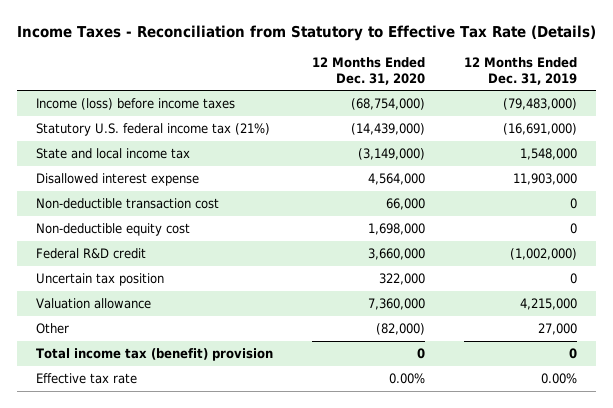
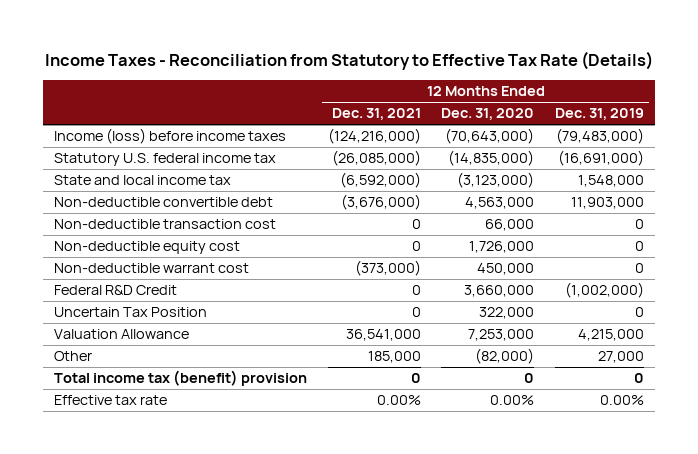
- | 12 Months Ended Dec. 31, 2020 | 12 Months Ended Dec. 31, 2019
+ | 12 Months Ended Dec. 31, 2021 | 12 Months Ended Dec. 31, 2020 | 12 Months Ended Dec. 31, 2019
- Income (loss) before income taxes | (68,754,000) | (79,483,000)
- Statutory U.S. federal income tax (21%) | (14,439,000) | (16,691,000)
- State and local income tax | (3,149,000) | 1,548,000
- Disallowed interest expense | 4,564,000 | 11,903,000
+ Income (loss) before income taxes | (124,216,000) | (70,643,000) | (79,483,000)
+ Statutory U.S. federal income tax | (26,085,000) | (14,835,000) | (16,691,000)
+ State and local income tax | (6,592,000) | (3,123,000) | 1,548,000
+ Non-deductible convertible debt | (3,676,000) | 4,563,000 | 11,903,000
- Non-deductible equity cost | 1,698,000 | 0
- Federal R&D credit | 3,660,000 | (1,002,000)
- Uncertain tax position | 322,000 | 0
- Valuation allowance | 7,360,000 | 4,215,000
+ Non-deductible equity cost | 0 | 1,726,000 | 0
+ Non-deductible warrant cost | (373,000) | 450,000 | 0
+ Federal R&D Credit | 0 | 3,660,000 | (1,002,000)
+ Uncertain Tax Position | 0 | 322,000 | 0
+ Valuation Allowance | 36,541,000 | 7,253,000 | 4,215,000

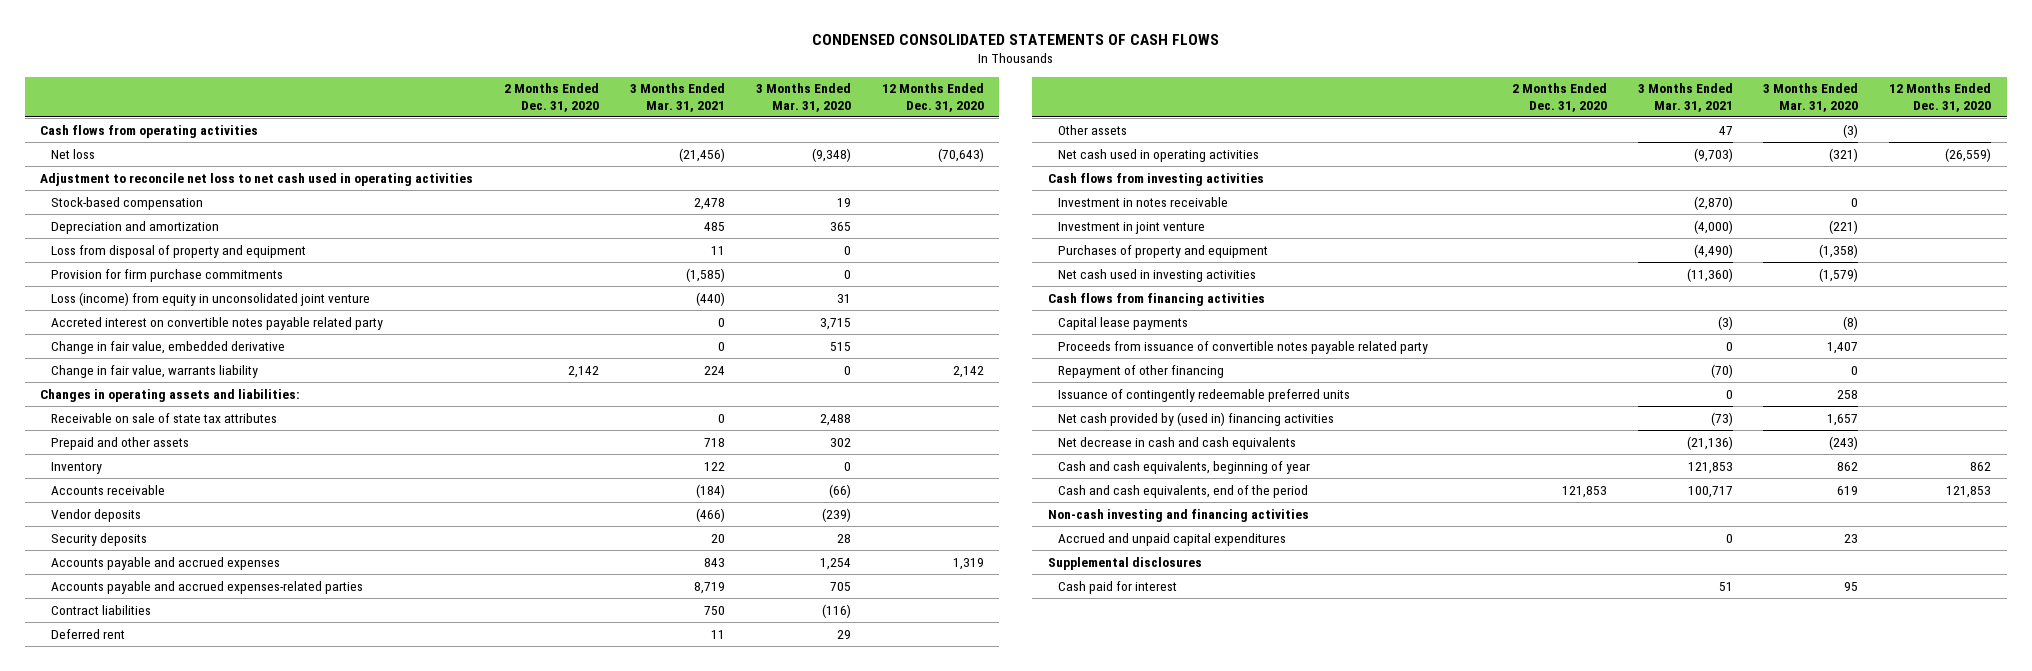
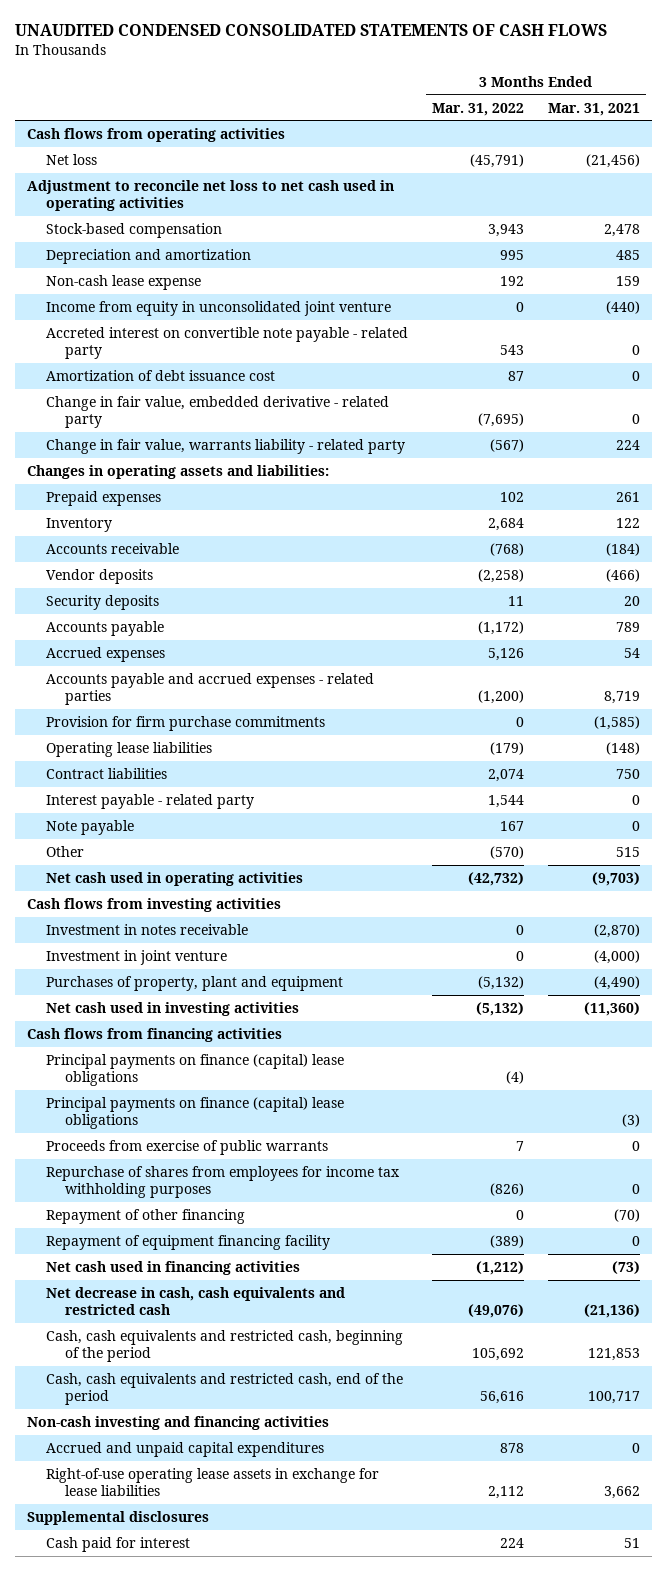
- CONDENSED CONSOLIDATED STATEMENTS OF CASH FLOWS
+ UNAUDITED CONDENSED CONSOLIDATED STATEMENTS OF CASH FLOWS
- | 2 Months Ended Dec. 31, 2020 | 3 Months Ended Mar. 31, 2021 | 3 Months Ended Mar. 31, 2020 | 12 Months Ended Dec. 31, 2020
+ | 3 Months Ended Mar. 31, 2022 | 3 Months Ended Mar. 31, 2021
- Loss from disposal of property and equipment | | 11 | 0 |
- Loss (income) from equity in unconsolidated joint venture | | (440) | 31 |
- Accreted interest on convertible notes payable related party | | 0 | 3,715 |
- Change in fair value, embedded derivative | | 0 | 515 |
- Change in fair value, warrants liability | 2,142 | 224 | 0 | 2,142
+ Non-cash lease expense | 192 | 159
+ Income from equity in unconsolidated joint venture | 0 | (440)
+ Accreted interest on convertible note payable - related party | 543 | 0
+ Amortization of debt issuance cost | 87 | 0
+ Change in fair value, embedded derivative - related party | (7,695) | 0
+ Change in fair value, warrants liability - related party | (567) | 224
- Receivable on sale of state tax attributes | | 0 | 2,488 |
- Prepaid and other assets | | 718 | 302 |
+ Prepaid expenses | 102 | 261
- Accounts payable and accrued expenses | | 843 | 1,254 | 1,319
- Accounts payable and accrued expenses-related parties | | 8,719 | 705 |
+ Accounts payable | (1,172) | 789
+ Accrued expenses | 5,126 | 54
+ Accounts payable and accrued expenses - related parties | (1,200) | 8,719
moved down: Provision for firm purchase commitments | 0 | (1,585)
+ Operating lease liabilities | (179) | (148)
- Deferred rent | | 11 | 29 |
- Other assets | | 47 | (3) |
+ Interest payable - related party | 1,544 | 0
+ Note payable | 167 | 0
+ Other | (570) | 515
- Purchases of property and equipment | | (4,490) | (1,358) |
+ Purchases of property, plant and equipment | (5,132) | (4,490)
- Capital lease payments | | (3) | (8) |
- Proceeds from issuance of convertible notes payable related party | | 0 | 1,407 |
+ Principal payments on finance (capital) lease obligations | (4) |
+ Principal payments on finance (capital) lease obligations | | (3)
+ Proceeds from exercise of public warrants | 7 | 0
+ Repurchase of shares from employees for income tax withholding purposes | (826) | 0
- Issuance of contingently redeemable preferred units | | 0 | 258 |
- Net cash provided by (used in) financing activities | | (73) | 1,657 |
- Net decrease in cash and cash equivalents | | (21,136) | (243) |
- Cash and cash equivalents, beginning of year | | 121,853 | 862 | 862
- Cash and cash equivalents, end of the period | 121,853 | 100,717 | 619 | 121,853
+ Repayment of equipment financing facility | (389) | 0
+ Net cash used in financing activities | (1,212) | (73)
+ Net decrease in cash, cash equivalents and restricted cash | (49,076) | (21,136)
+ Cash, cash equivalents and restricted cash, beginning of the period | 105,692 | 121,853
+ Cash, cash equivalents and restricted cash, end of the period | 56,616 | 100,717
+ Right-of-use operating lease assets in exchange for lease liabilities | 2,112 | 3,662

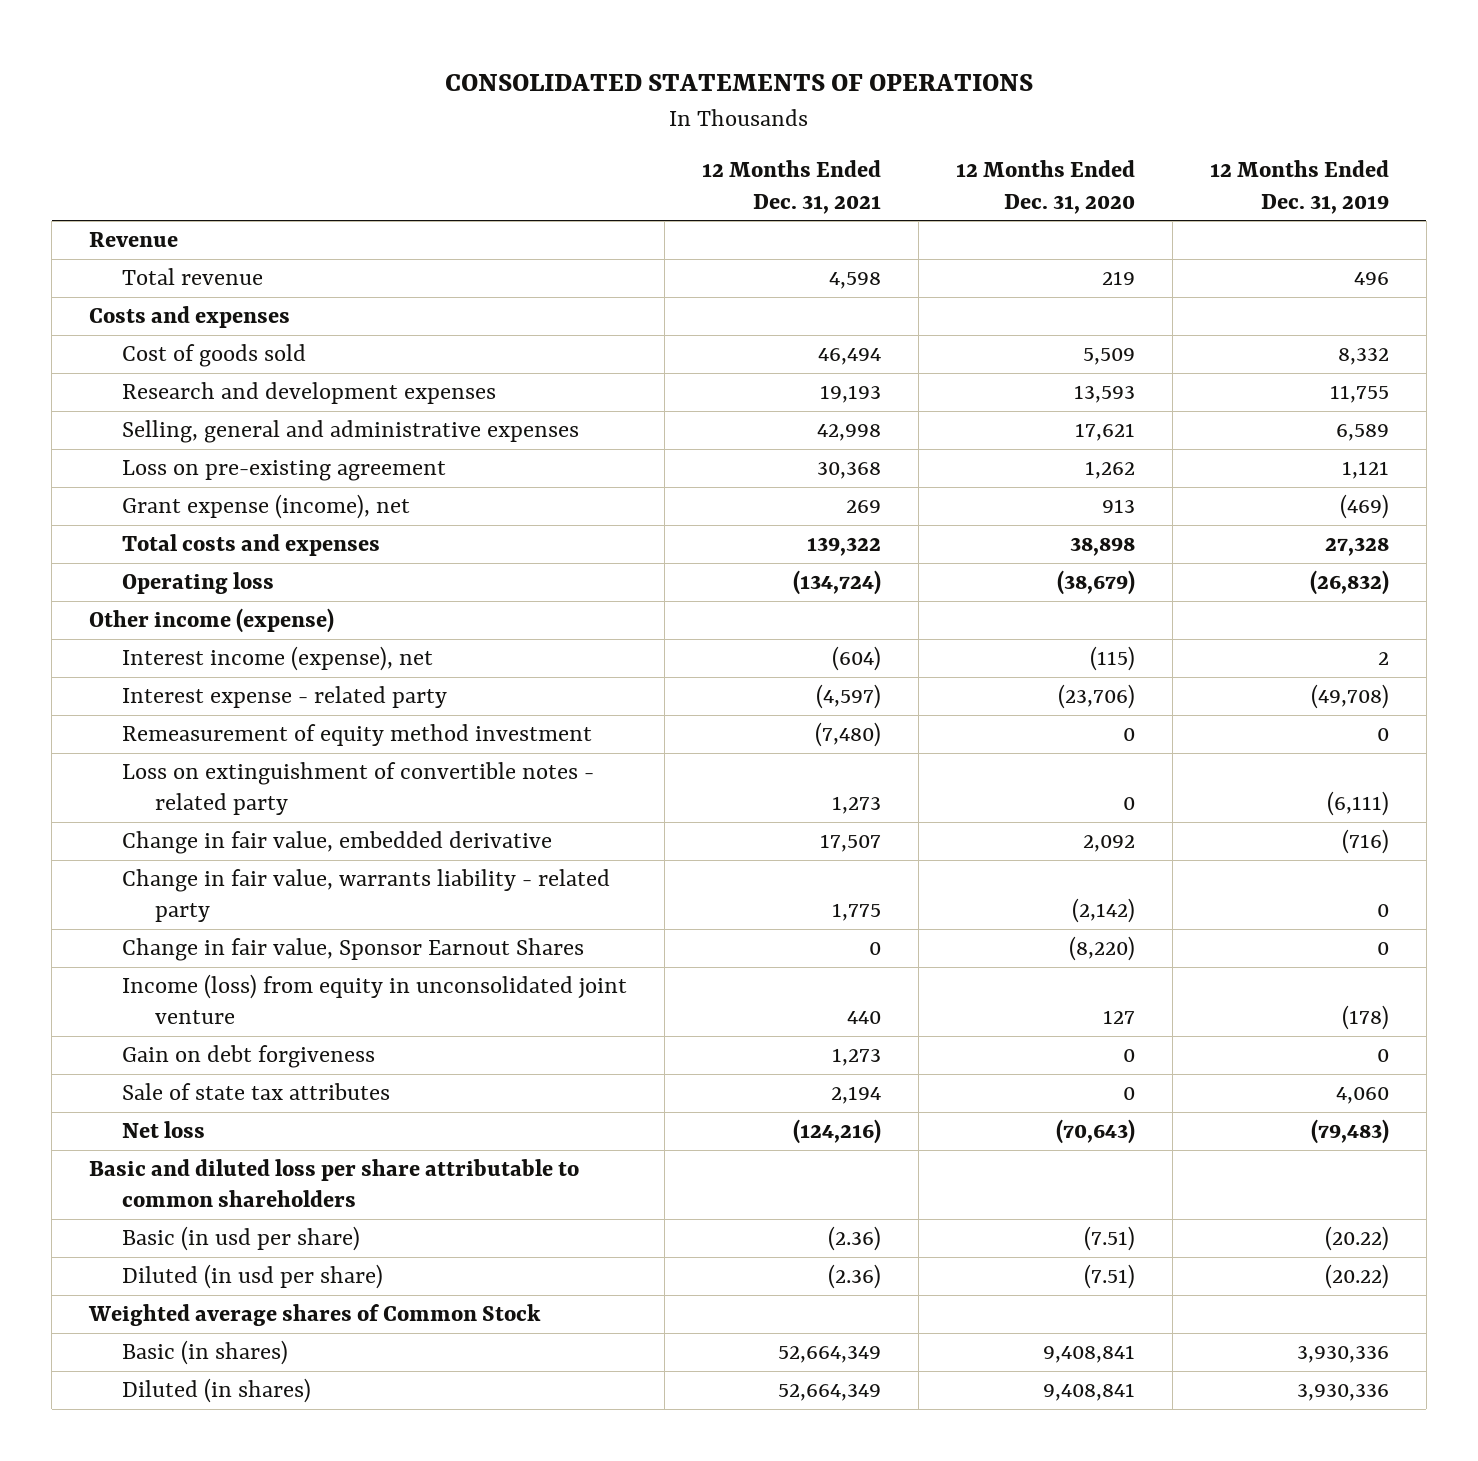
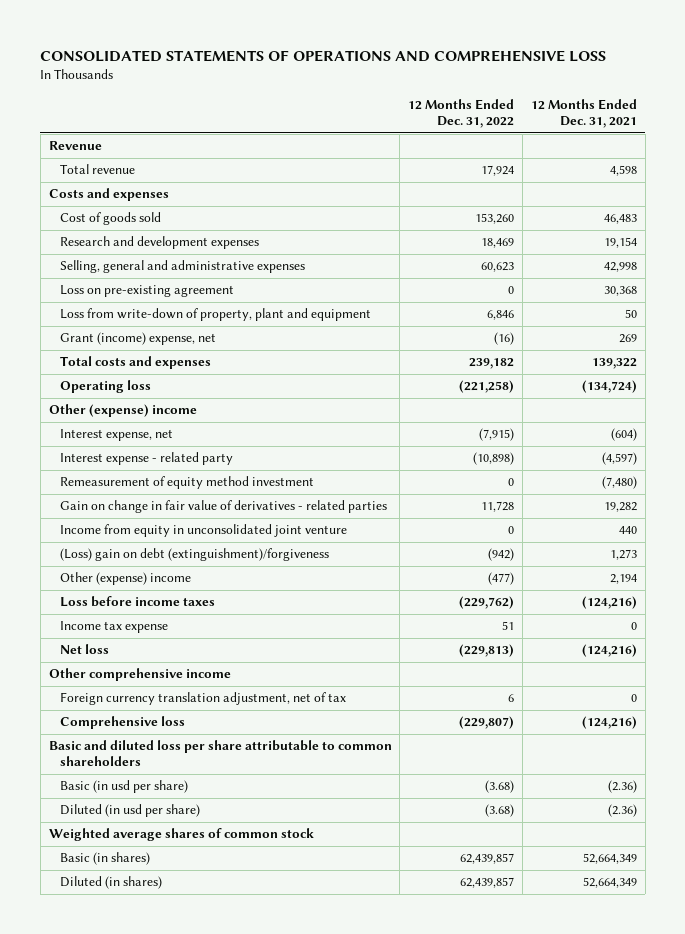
- CONSOLIDATED STATEMENTS OF OPERATIONS
+ CONSOLIDATED STATEMENTS OF OPERATIONS AND COMPREHENSIVE LOSS
- | 12 Months Ended Dec. 31, 2021 | 12 Months Ended Dec. 31, 2020 | 12 Months Ended Dec. 31, 2019
+ | 12 Months Ended Dec. 31, 2022 | 12 Months Ended Dec. 31, 2021
- Cost of goods sold | 46,494 | 5,509 | 8,332
- Research and development expenses | 19,193 | 13,593 | 11,755
+ Cost of goods sold | 153,260 | 46,483
+ Research and development expenses | 18,469 | 19,154
- Grant expense (income), net | 269 | 913 | (469)
+ Loss from write-down of property, plant and equipment | 6,846 | 50
+ Grant (income) expense, net | (16) | 269
- Other income (expense)
- Interest income (expense), net | (604) | (115) | 2
+ Other (expense) income
+ Interest expense, net | (7,915) | (604)
- Loss on extinguishment of convertible notes - related party | 1,273 | 0 | (6,111)
- Change in fair value, embedded derivative | 17,507 | 2,092 | (716)
- Change in fair value, warrants liability - related party | 1,775 | (2,142) | 0
- Change in fair value, Sponsor Earnout Shares | 0 | (8,220) | 0
- Income (loss) from equity in unconsolidated joint venture | 440 | 127 | (178)
- Gain on debt forgiveness | 1,273 | 0 | 0
- Sale of state tax attributes | 2,194 | 0 | 4,060
+ Gain on change in fair value of derivatives - related parties | 11,728 | 19,282
+ Income from equity in unconsolidated joint venture | 0 | 440
+ (Loss) gain on debt (extinguishment)/forgiveness | (942) | 1,273
+ Other (expense) income | (477) | 2,194
+ Loss before income taxes | (229,762) | (124,216)
+ Income tax expense | 51 | 0
+ Other comprehensive income
+ Foreign currency translation adjustment, net of tax | 6 | 0
+ Comprehensive loss | (229,807) | (124,216)
- Weighted average shares of Common Stock
+ Weighted average shares of common stock

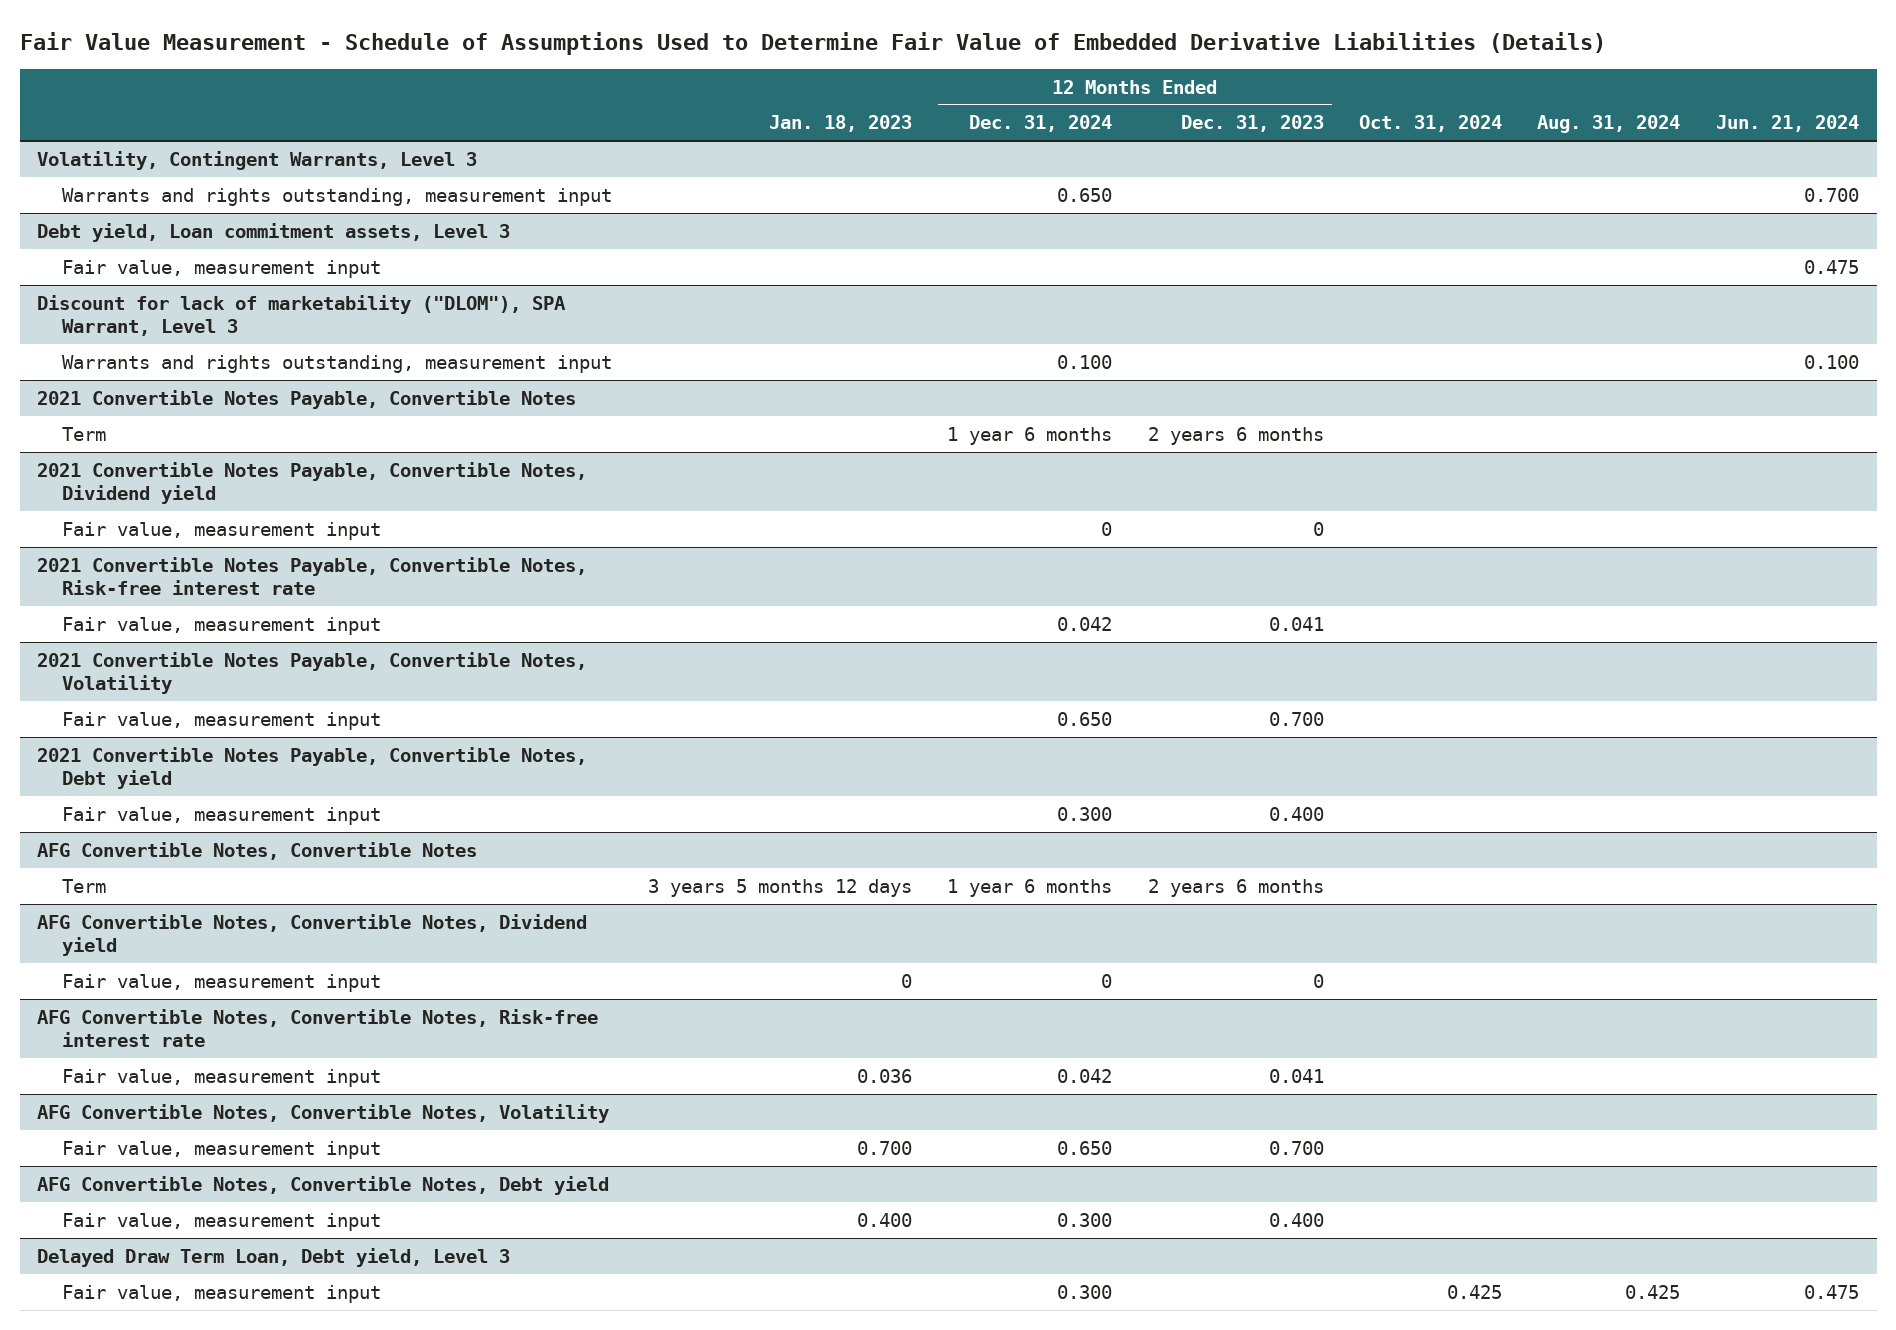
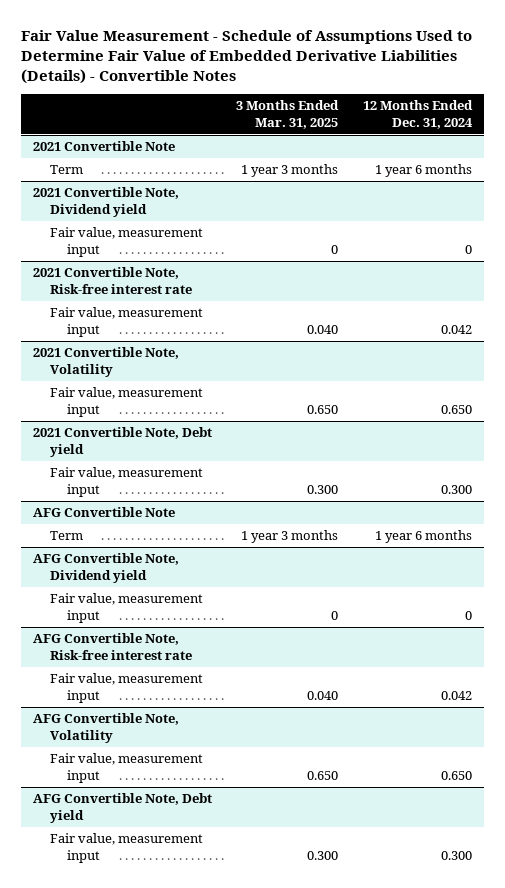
- Fair Value Measurement - Schedule of Assumptions Used to Determine Fair Value of Embedded Derivative Liabilities (Details)
+ Fair Value Measurement - Schedule of Assumptions Used to Determine Fair Value of Embedded Derivative Liabilities (Details) - Convertible Notes
- | Jan. 18, 2023 | 12 Months Ended Dec. 31, 2024 | 12 Months Ended Dec. 31, 2023 | Oct. 31, 2024 | Aug. 31, 2024 | Jun. 21, 2024
+ | 3 Months Ended Mar. 31, 2025 | 12 Months Ended Dec. 31, 2024
- Volatility, Contingent Warrants, Level 3
- Warrants and rights outstanding, measurement input | | 0.650 | | | | 0.700
- Debt yield, Loan commitment assets, Level 3
- Fair value, measurement input | | | | | | 0.475
- Discount for lack of marketability ("DLOM"), SPA Warrant, Level 3
- Warrants and rights outstanding, measurement input | | 0.100 | | | | 0.100
- 2021 Convertible Notes Payable, Convertible Notes
+ 2021 Convertible Note
- 2021 Convertible Notes Payable, Convertible Notes, Dividend yield
+ 2021 Convertible Note, Dividend yield
- 2021 Convertible Notes Payable, Convertible Notes, Risk-free interest rate
+ 2021 Convertible Note, Risk-free interest rate
- 2021 Convertible Notes Payable, Convertible Notes, Volatility
+ 2021 Convertible Note, Volatility
- 2021 Convertible Notes Payable, Convertible Notes, Debt yield
+ 2021 Convertible Note, Debt yield
- AFG Convertible Notes, Convertible Notes
+ AFG Convertible Note
- AFG Convertible Notes, Convertible Notes, Dividend yield
+ AFG Convertible Note, Dividend yield
- AFG Convertible Notes, Convertible Notes, Risk-free interest rate
+ AFG Convertible Note, Risk-free interest rate
- AFG Convertible Notes, Convertible Notes, Volatility
+ AFG Convertible Note, Volatility
- AFG Convertible Notes, Convertible Notes, Debt yield
- Fair value, measurement input | 0.400 | 0.300 | 0.400 | | |
- Delayed Draw Term Loan, Debt yield, Level 3
+ AFG Convertible Note, Debt yield

